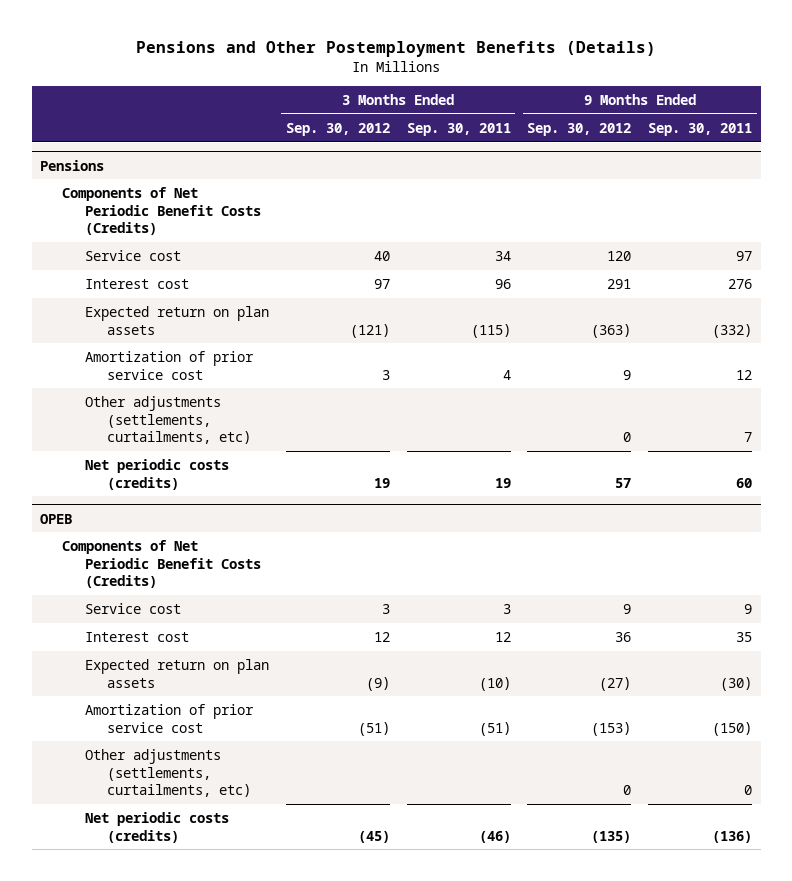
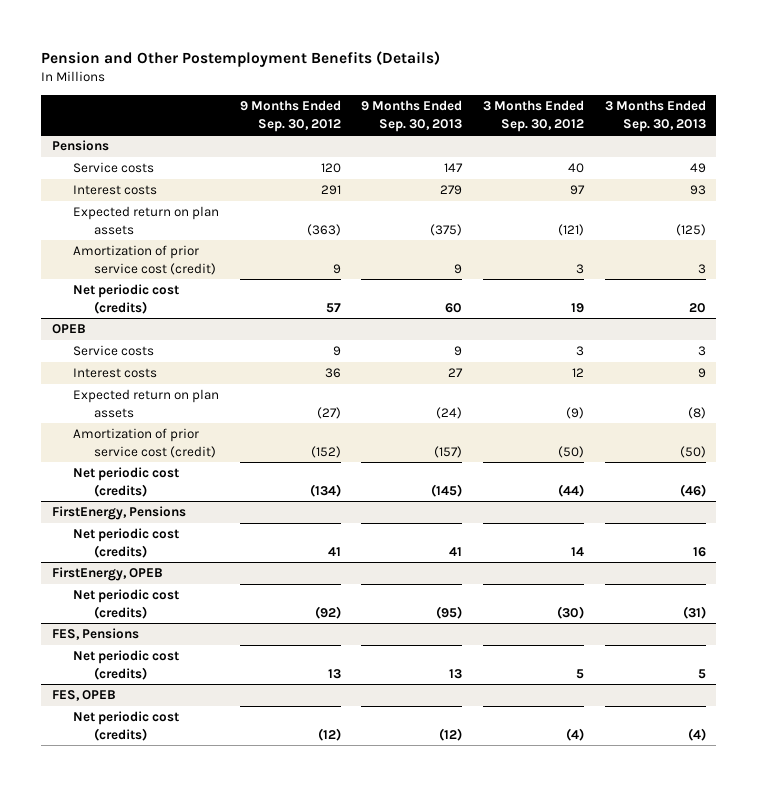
- Pensions and Other Postemployment Benefits (Details)
+ Pension and Other Postemployment Benefits (Details)
- | 3 Months Ended Sep. 30, 2012 | 3 Months Ended Sep. 30, 2011 | 9 Months Ended Sep. 30, 2012 | 9 Months Ended Sep. 30, 2011
+ | 9 Months Ended Sep. 30, 2012 | 9 Months Ended Sep. 30, 2013 | 3 Months Ended Sep. 30, 2012 | 3 Months Ended Sep. 30, 2013
@ Pensions
- Components of Net Periodic Benefit Costs (Credits)
- Service cost | 40 | 34 | 120 | 97
- Interest cost | 97 | 96 | 291 | 276
+ Service costs | 120 | 147 | 40 | 49
+ Interest costs | 291 | 279 | 97 | 93
- Amortization of prior service cost | 3 | 4 | 9 | 12
- Other adjustments (settlements, curtailments, etc) | | | 0 | 7
- Net periodic costs (credits) | 19 | 19 | 57 | 60
+ Amortization of prior service cost (credit) | 9 | 9 | 3 | 3
+ Net periodic cost (credits) | 57 | 60 | 19 | 20
@ OPEB
- Components of Net Periodic Benefit Costs (Credits)
- Service cost | 3 | 3 | 9 | 9
- Interest cost | 12 | 12 | 36 | 35
+ Service costs | 9 | 9 | 3 | 3
+ Interest costs | 36 | 27 | 12 | 9
- Amortization of prior service cost | (51) | (51) | (153) | (150)
- Other adjustments (settlements, curtailments, etc) | | | 0 | 0
- Net periodic costs (credits) | (45) | (46) | (135) | (136)
+ Amortization of prior service cost (credit) | (152) | (157) | (50) | (50)
+ Net periodic cost (credits) | (134) | (145) | (44) | (46)
+ FirstEnergy, Pensions
+ Net periodic cost (credits) | 41 | 41 | 14 | 16
+ FirstEnergy, OPEB
+ Net periodic cost (credits) | (92) | (95) | (30) | (31)
+ FES, Pensions
+ Net periodic cost (credits) | 13 | 13 | 5 | 5
+ FES, OPEB
+ Net periodic cost (credits) | (12) | (12) | (4) | (4)

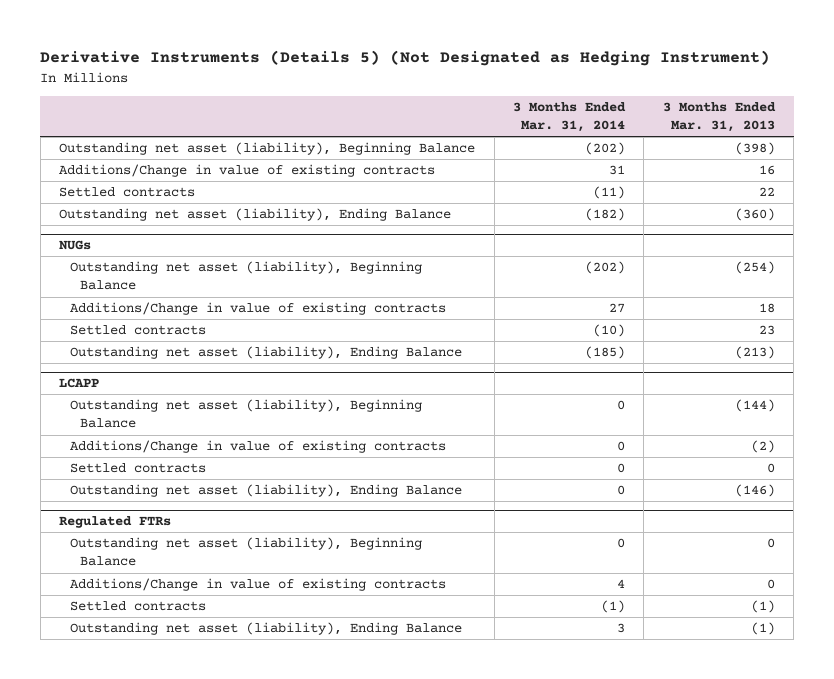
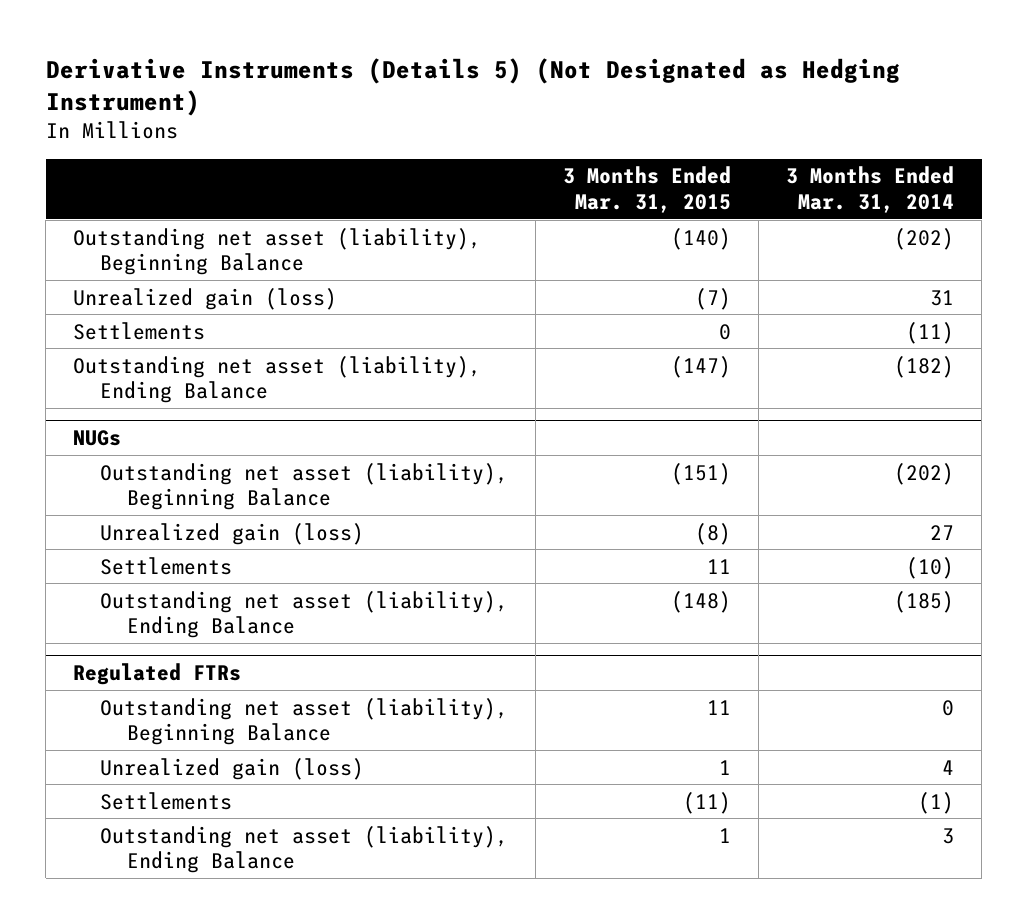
- | 3 Months Ended Mar. 31, 2014 | 3 Months Ended Mar. 31, 2013
+ | 3 Months Ended Mar. 31, 2015 | 3 Months Ended Mar. 31, 2014
- Additions/Change in value of existing contracts | 31 | 16
- Settled contracts | (11) | 22
+ Unrealized gain (loss) | (7) | 31
+ Settlements | 0 | (11)
@ NUGs
- Additions/Change in value of existing contracts | 27 | 18
- Settled contracts | (10) | 23
+ Unrealized gain (loss) | (8) | 27
+ Settlements | 11 | (10)
- LCAPP
- Outstanding net asset (liability), Beginning Balance | 0 | (144)
- Additions/Change in value of existing contracts | 0 | (2)
- Settled contracts | 0 | 0
- Outstanding net asset (liability), Ending Balance | 0 | (146)
@ Regulated FTRs
- Additions/Change in value of existing contracts | 4 | 0
- Settled contracts | (1) | (1)
+ Unrealized gain (loss) | 1 | 4
+ Settlements | (11) | (1)

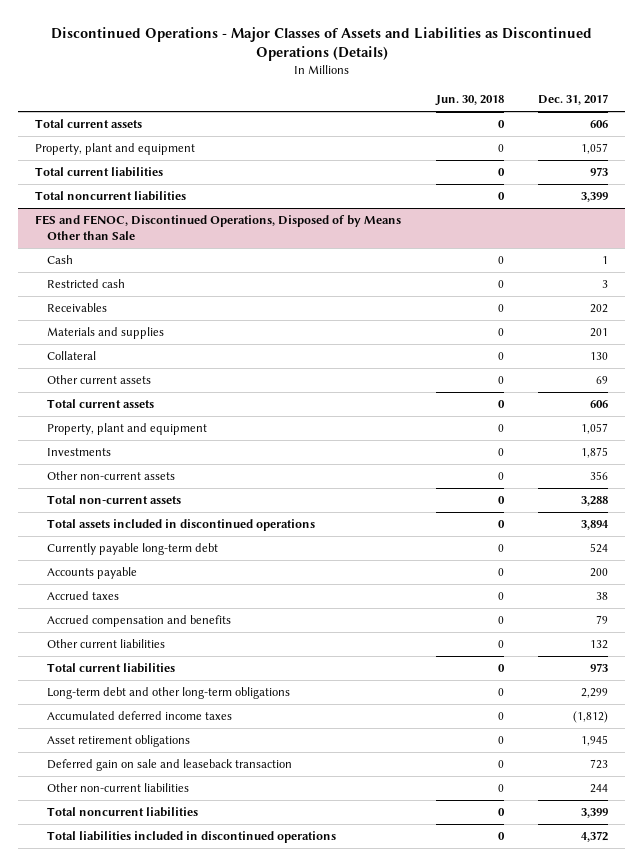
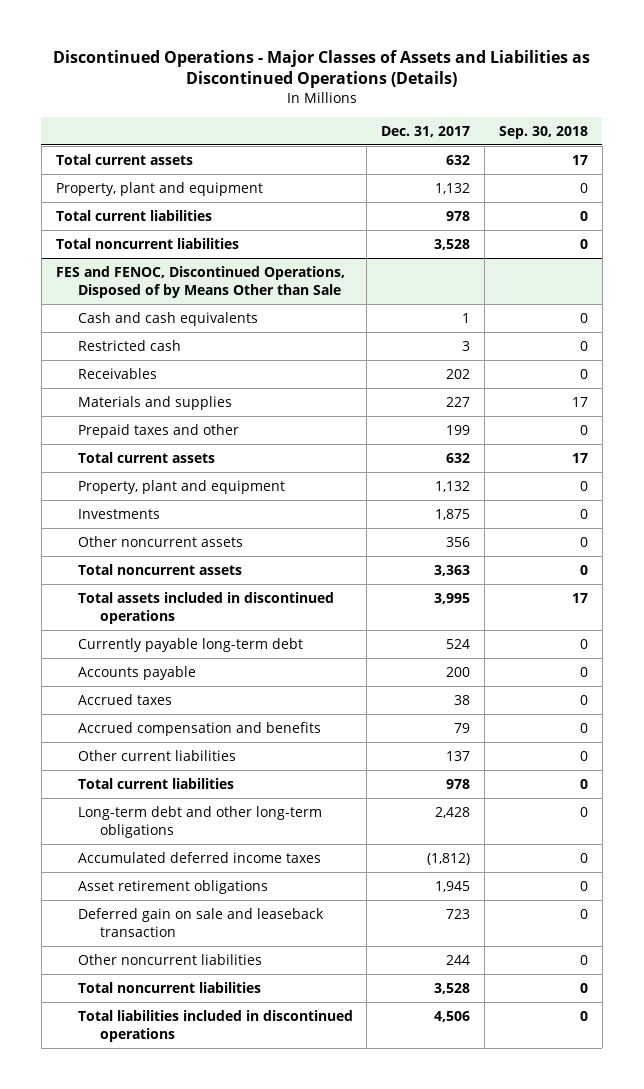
- | Jun. 30, 2018 | Dec. 31, 2017
+ | Dec. 31, 2017 | Sep. 30, 2018
- Total current assets | 0 | 606
- Property, plant and equipment | 0 | 1,057
- Total current liabilities | 0 | 973
- Total noncurrent liabilities | 0 | 3,399
+ Total current assets | 632 | 17
+ Property, plant and equipment | 1,132 | 0
+ Total current liabilities | 978 | 0
+ Total noncurrent liabilities | 3,528 | 0
@ FES and FENOC, Discontinued Operations, Disposed of by Means Other than Sale
- Cash | 0 | 1
+ Cash and cash equivalents | 1 | 0
- Materials and supplies | 0 | 201
- Collateral | 0 | 130
- Other current assets | 0 | 69
- Total current assets | 0 | 606
- Property, plant and equipment | 0 | 1,057
+ Materials and supplies | 227 | 17
+ Prepaid taxes and other | 199 | 0
+ Total current assets | 632 | 17
+ Property, plant and equipment | 1,132 | 0
- Other non-current assets | 0 | 356
- Total non-current assets | 0 | 3,288
- Total assets included in discontinued operations | 0 | 3,894
+ Other noncurrent assets | 356 | 0
+ Total noncurrent assets | 3,363 | 0
+ Total assets included in discontinued operations | 3,995 | 17
- Other current liabilities | 0 | 132
- Total current liabilities | 0 | 973
- Long-term debt and other long-term obligations | 0 | 2,299
+ Other current liabilities | 137 | 0
+ Total current liabilities | 978 | 0
+ Long-term debt and other long-term obligations | 2,428 | 0
- Other non-current liabilities | 0 | 244
- Total noncurrent liabilities | 0 | 3,399
- Total liabilities included in discontinued operations | 0 | 4,372
+ Other noncurrent liabilities | 244 | 0
+ Total noncurrent liabilities | 3,528 | 0
+ Total liabilities included in discontinued operations | 4,506 | 0

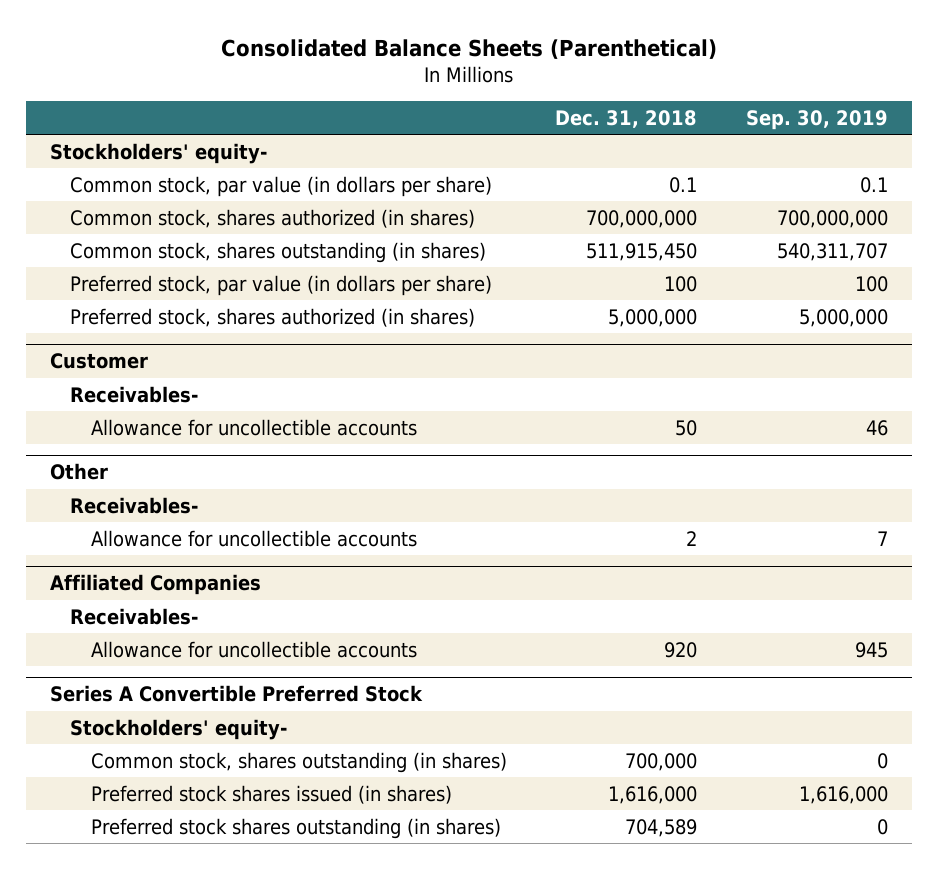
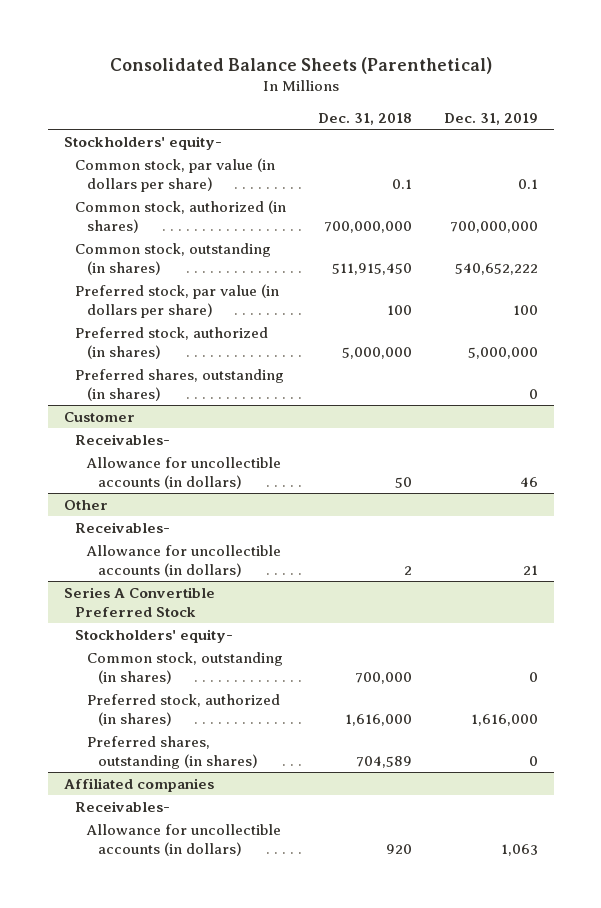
- | Dec. 31, 2018 | Sep. 30, 2019
+ | Dec. 31, 2018 | Dec. 31, 2019
- Common stock, shares authorized (in shares) | 700,000,000 | 700,000,000
- Common stock, shares outstanding (in shares) | 511,915,450 | 540,311,707
+ Common stock, authorized (in shares) | 700,000,000 | 700,000,000
+ Common stock, outstanding (in shares) | 511,915,450 | 540,652,222
- Preferred stock, shares authorized (in shares) | 5,000,000 | 5,000,000
+ Preferred stock, authorized (in shares) | 5,000,000 | 5,000,000
+ Preferred shares, outstanding (in shares) | | 0
@ Customer
- Allowance for uncollectible accounts | 50 | 46
+ Allowance for uncollectible accounts (in dollars) | 50 | 46
@ Other
- Allowance for uncollectible accounts | 2 | 7
- Affiliated Companies
- Receivables-
- Allowance for uncollectible accounts | 920 | 945
@ Other
+ Allowance for uncollectible accounts (in dollars) | 2 | 21
@ Series A Convertible Preferred Stock
- Common stock, shares outstanding (in shares) | 700,000 | 0
- Preferred stock shares issued (in shares) | 1,616,000 | 1,616,000
- Preferred stock shares outstanding (in shares) | 704,589 | 0
+ Common stock, outstanding (in shares) | 700,000 | 0
+ Preferred stock, authorized (in shares) | 1,616,000 | 1,616,000
+ Preferred shares, outstanding (in shares) | 704,589 | 0
+ Affiliated companies
+ Receivables-
+ Allowance for uncollectible accounts (in dollars) | 920 | 1,063

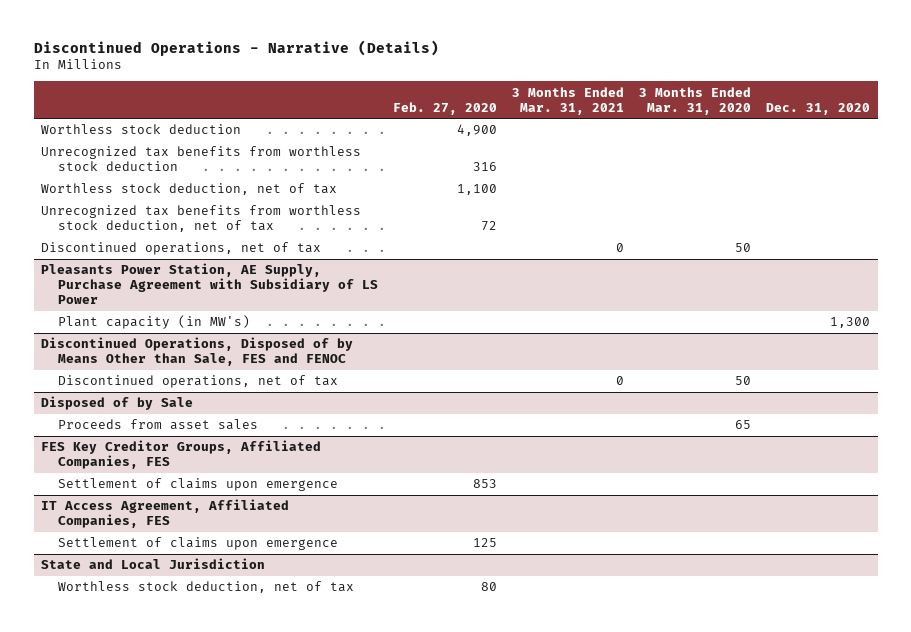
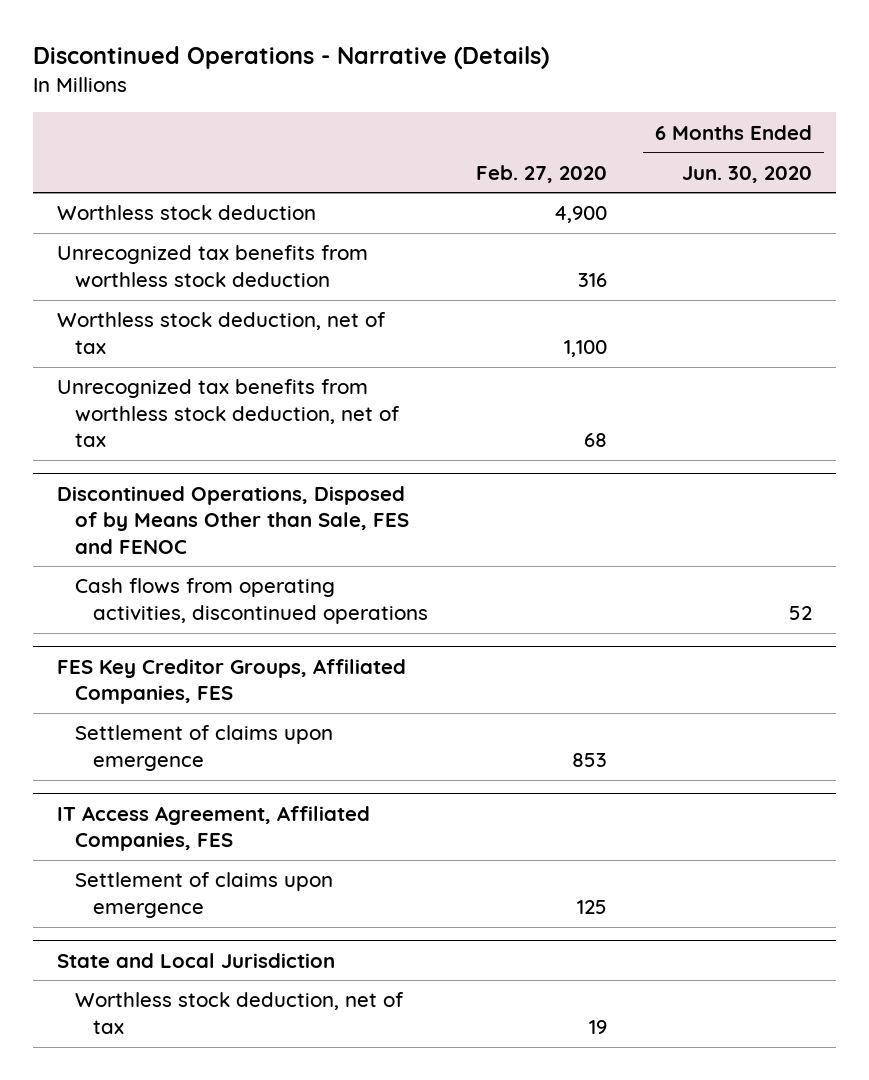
- | Feb. 27, 2020 | 3 Months Ended Mar. 31, 2021 | 3 Months Ended Mar. 31, 2020 | Dec. 31, 2020
+ | Feb. 27, 2020 | 6 Months Ended Jun. 30, 2020
- Unrecognized tax benefits from worthless stock deduction, net of tax | 72 | | |
- Discontinued operations, net of tax | | 0 | 50 |
- Pleasants Power Station, AE Supply, Purchase Agreement with Subsidiary of LS Power
- Plant capacity (in MW's) | | | | 1,300
+ Unrecognized tax benefits from worthless stock deduction, net of tax | 68 |
@ Discontinued Operations, Disposed of by Means Other than Sale, FES and FENOC
- Discontinued operations, net of tax | | 0 | 50 |
- Disposed of by Sale
- Proceeds from asset sales | | | 65 |
@ Discontinued Operations, Disposed of by Means Other than Sale, FES and FENOC
+ Cash flows from operating activities, discontinued operations | | 52
@ State and Local Jurisdiction
- Worthless stock deduction, net of tax | 80 | | |
+ Worthless stock deduction, net of tax | 19 |

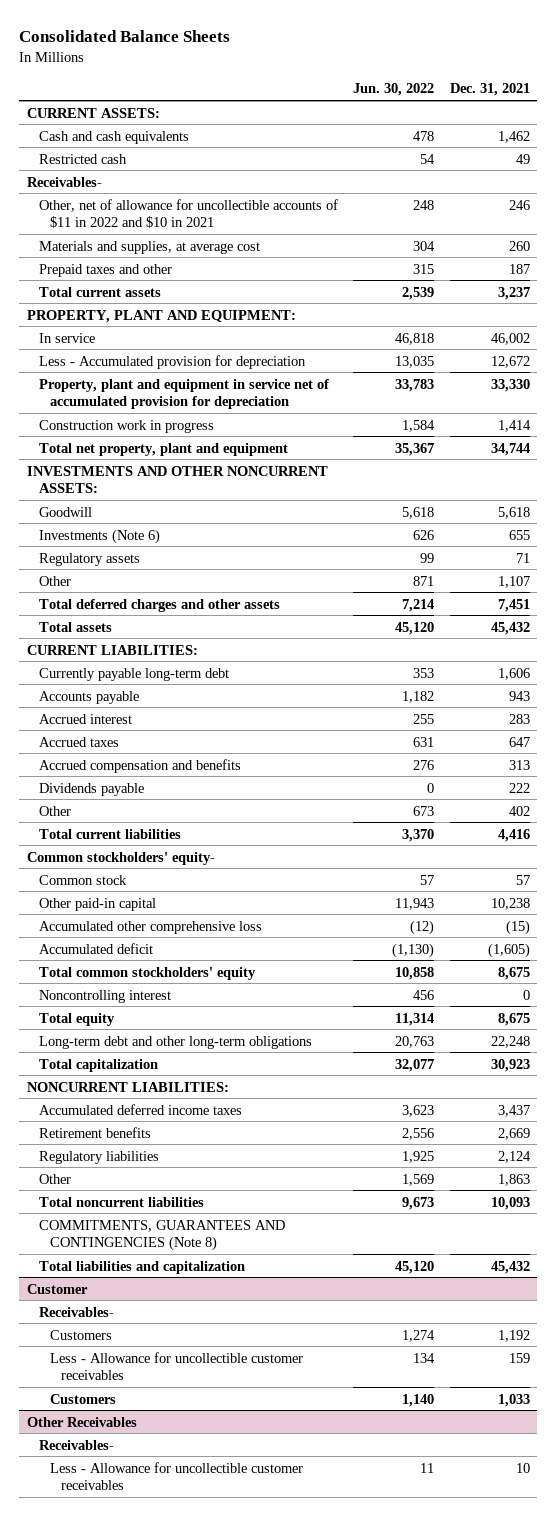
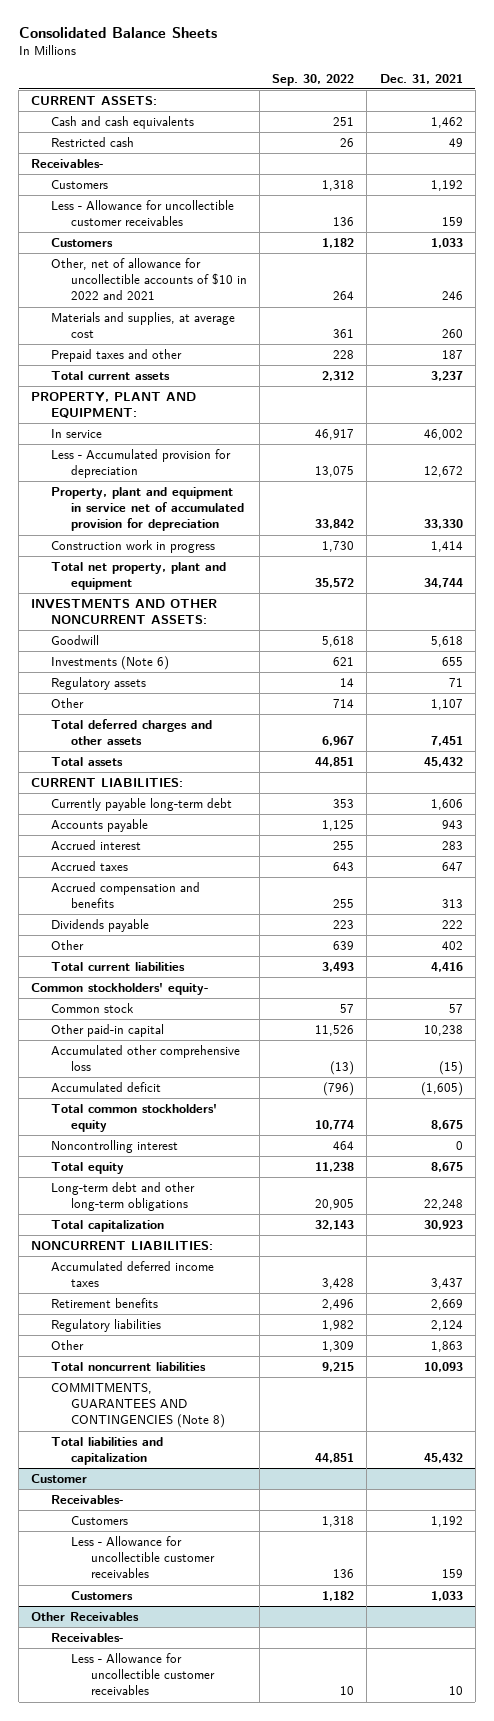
- | Jun. 30, 2022 | Dec. 31, 2021
+ | Sep. 30, 2022 | Dec. 31, 2021
- Other, net of allowance for uncollectible accounts of $11 in 2022 and $10 in 2021 | 248 | 246
+ Customers | 1,318 | 1,192
+ Less - Allowance for uncollectible customer receivables | 136 | 159
+ Customers | 1,182 | 1,033
+ Other, net of allowance for uncollectible accounts of $10 in 2022 and 2021 | 264 | 246

